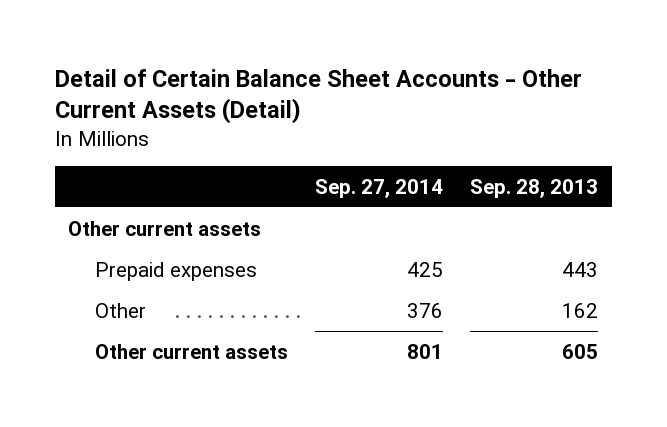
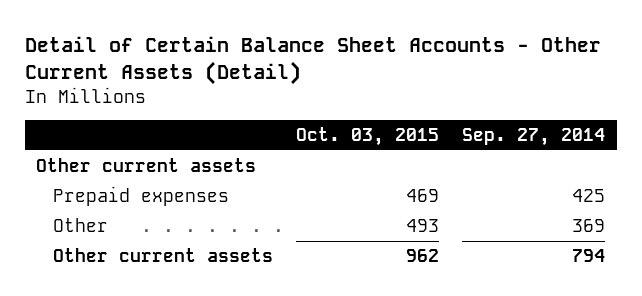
- | Sep. 27, 2014 | Sep. 28, 2013
+ | Oct. 03, 2015 | Sep. 27, 2014
- Other | 376 | 162
- Other current assets | 801 | 605
+ Other | 493 | 369
+ Other current assets | 962 | 794

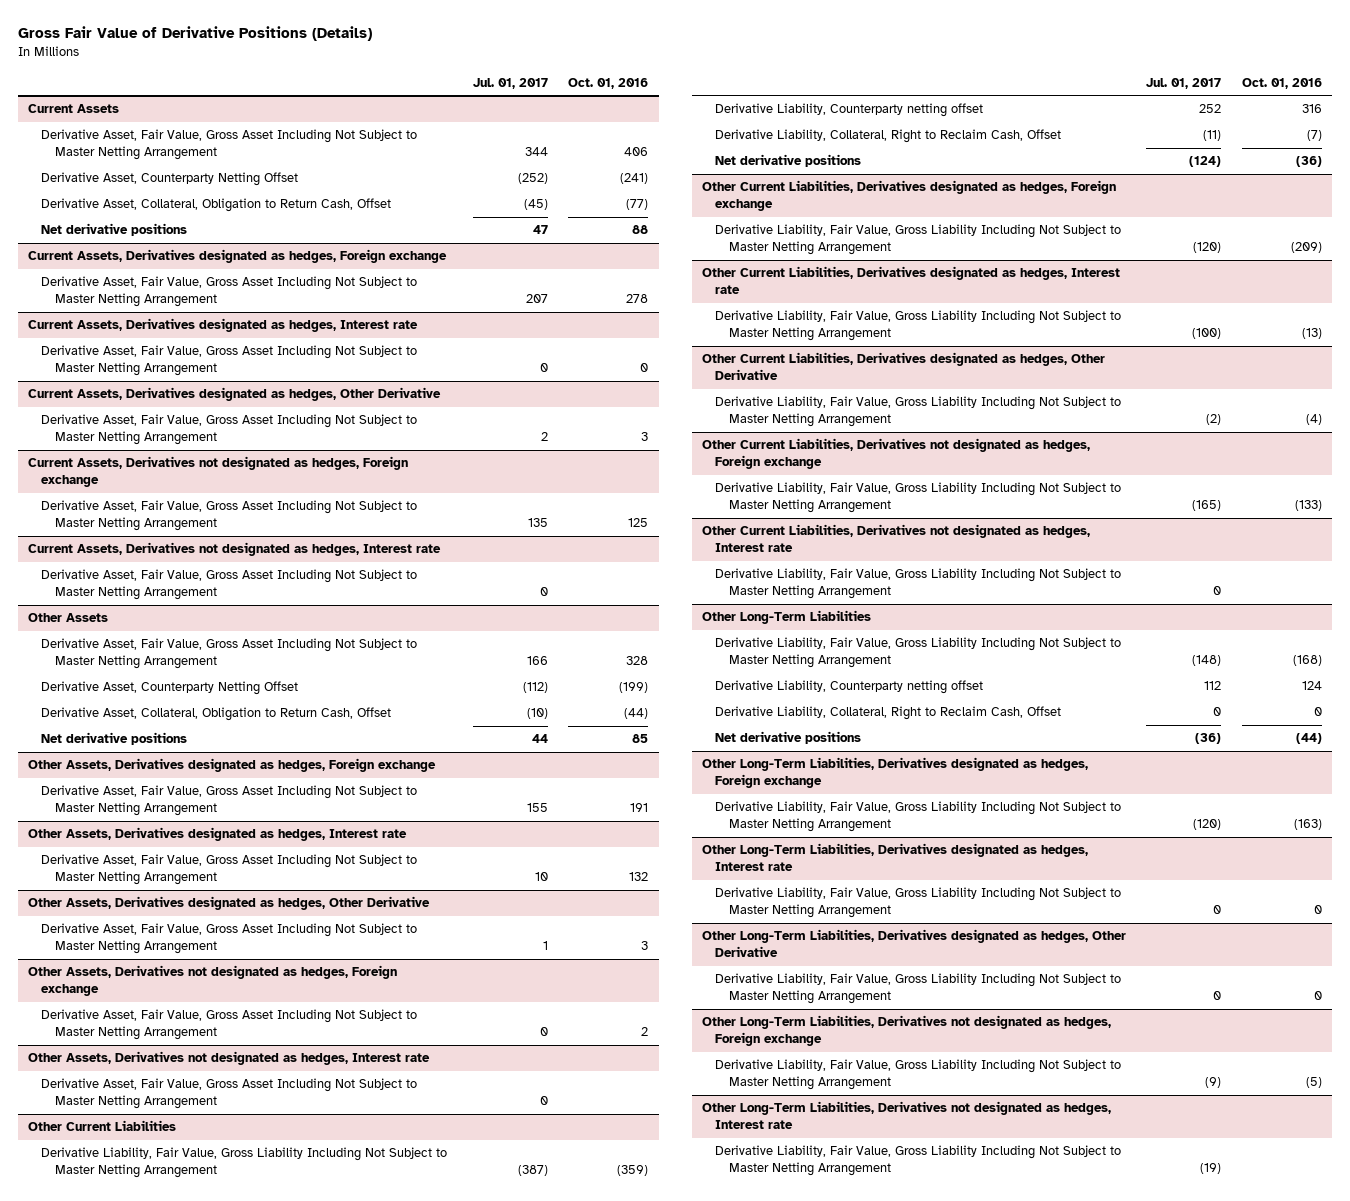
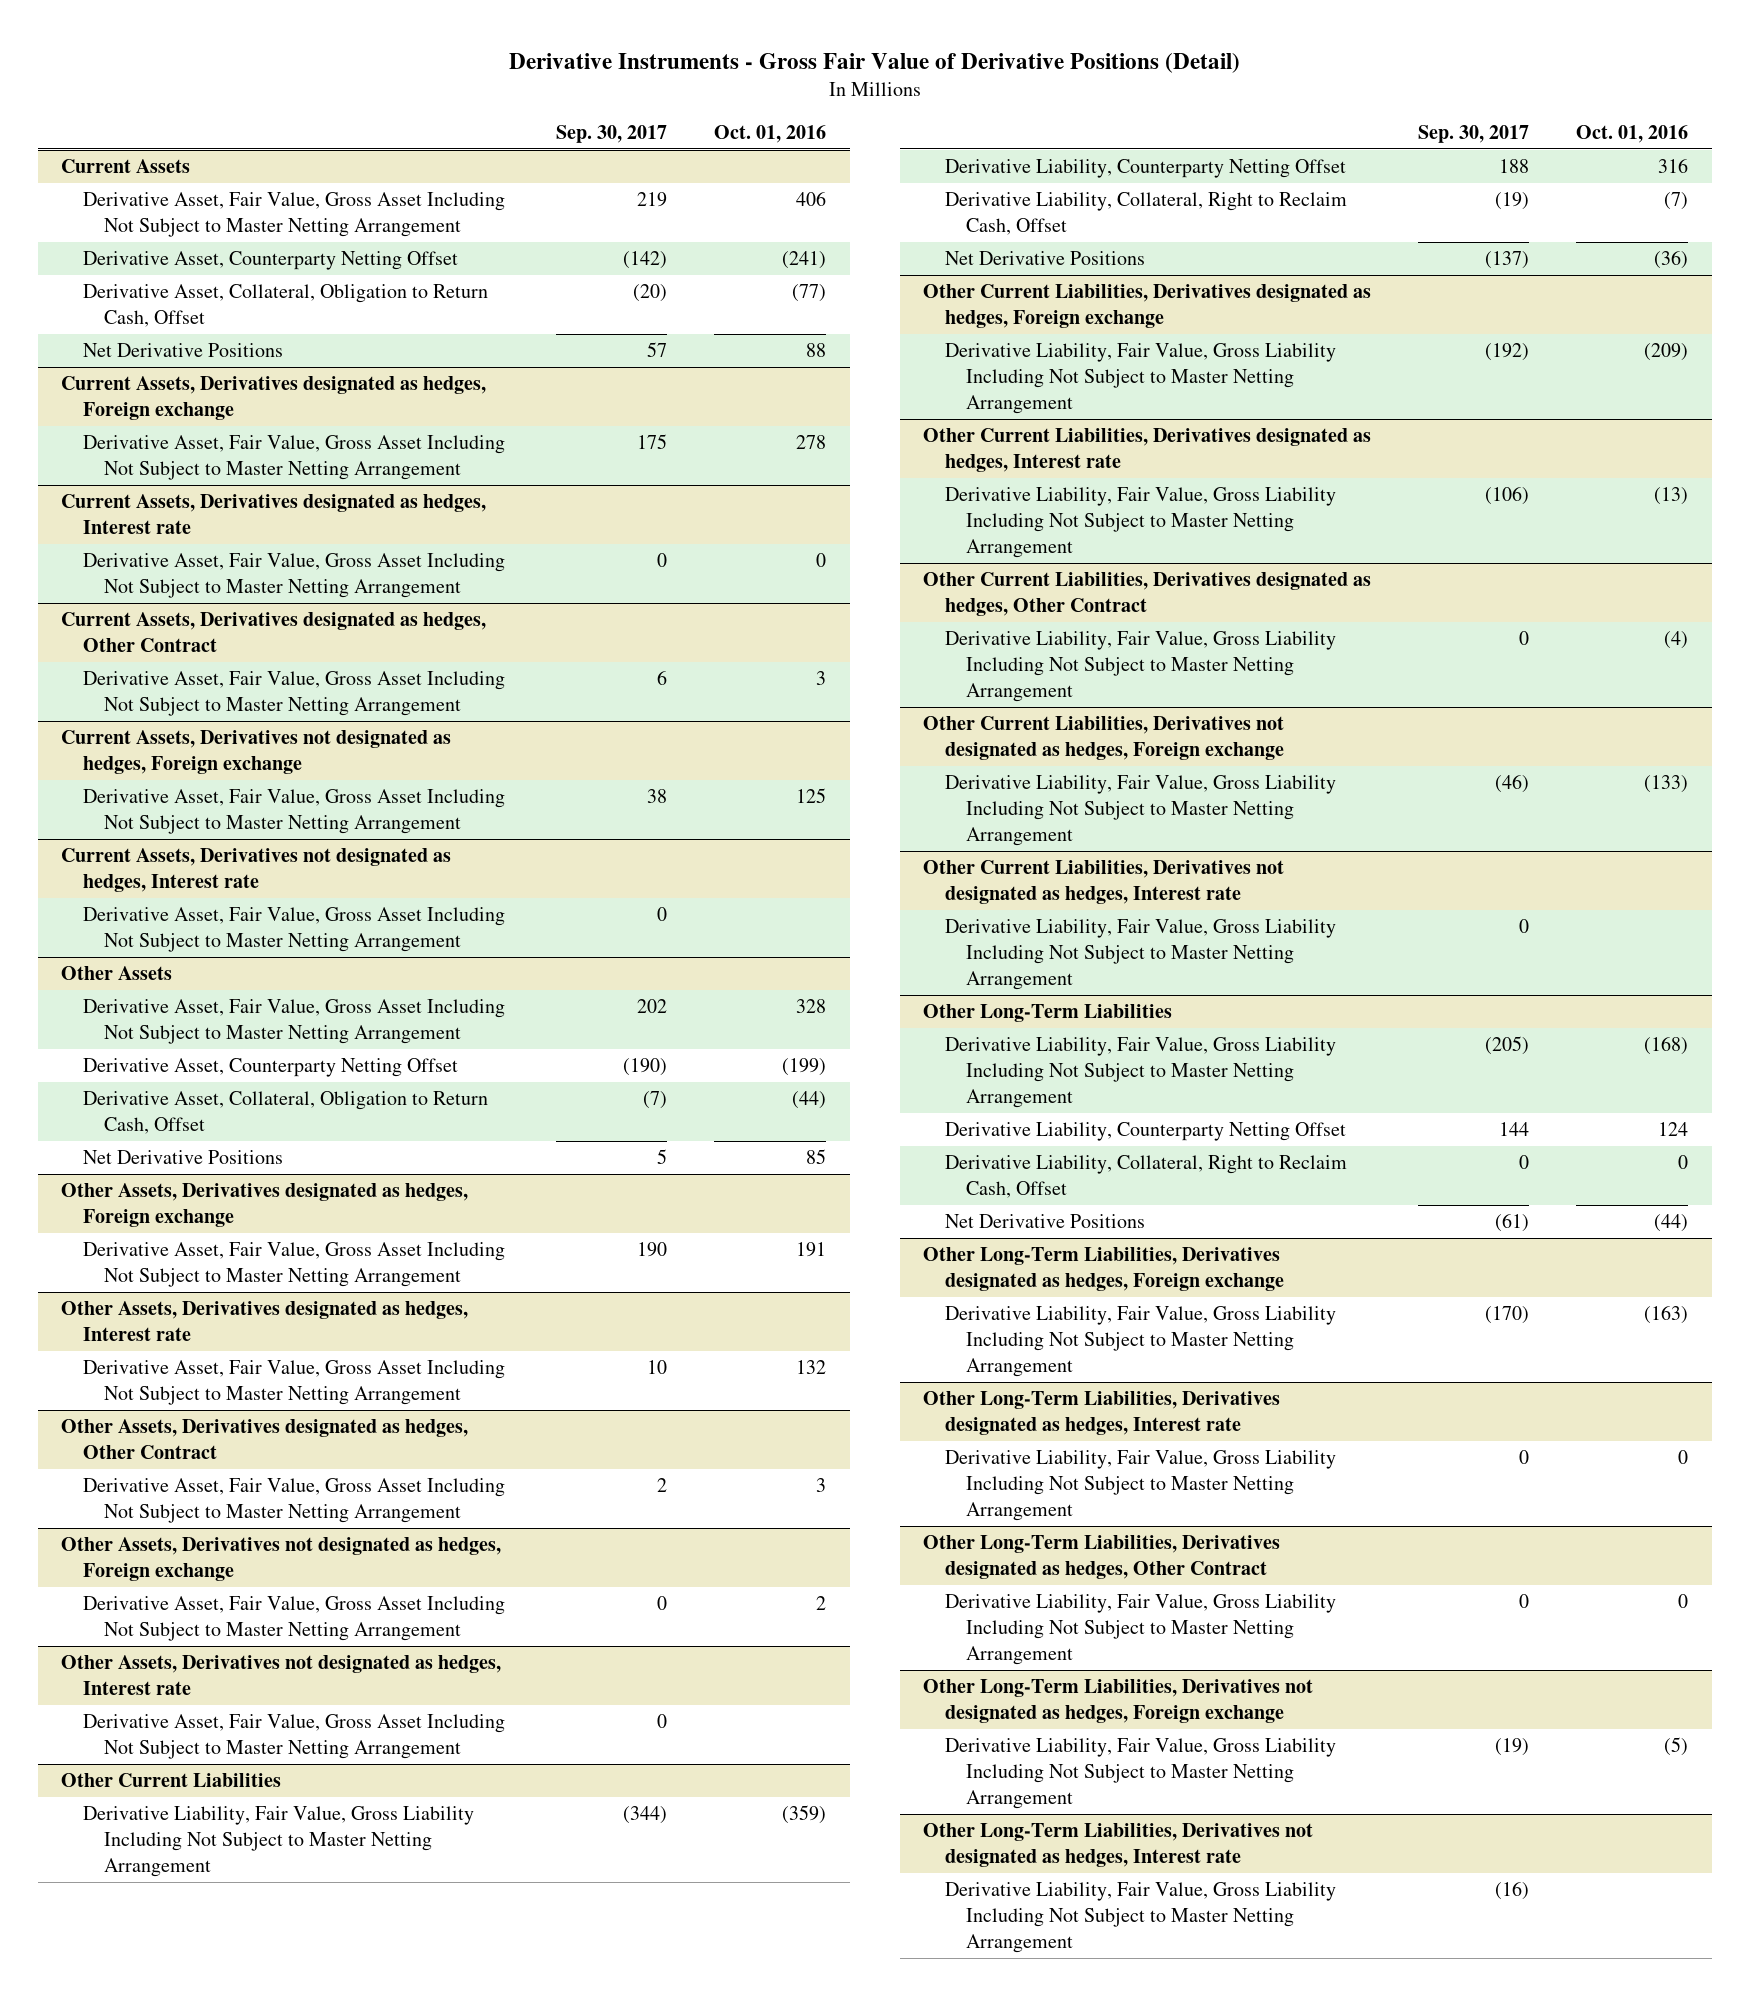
- Gross Fair Value of Derivative Positions (Details)
+ Derivative Instruments - Gross Fair Value of Derivative Positions (Detail)
- | Jul. 01, 2017 | Oct. 01, 2016
+ | Sep. 30, 2017 | Oct. 01, 2016
@ Current Assets
- Net derivative positions | 47 | 88
+ Net Derivative Positions | 57 | 88
- Current Assets, Derivatives designated as hedges, Other Derivative
+ Current Assets, Derivatives designated as hedges, Other Contract
@ Other Assets
- Net derivative positions | 44 | 85
+ Net Derivative Positions | 5 | 85
- Other Assets, Derivatives designated as hedges, Other Derivative
+ Other Assets, Derivatives designated as hedges, Other Contract
@ Other Current Liabilities
- Derivative Liability, Counterparty netting offset | 252 | 316
+ Derivative Liability, Counterparty Netting Offset | 188 | 316
- Net derivative positions | (124) | (36)
+ Net Derivative Positions | (137) | (36)
- Other Current Liabilities, Derivatives designated as hedges, Other Derivative
+ Other Current Liabilities, Derivatives designated as hedges, Other Contract
@ Other Long-Term Liabilities
- Derivative Liability, Counterparty netting offset | 112 | 124
+ Derivative Liability, Counterparty Netting Offset | 144 | 124
- Net derivative positions | (36) | (44)
+ Net Derivative Positions | (61) | (44)
- Other Long-Term Liabilities, Derivatives designated as hedges, Other Derivative
+ Other Long-Term Liabilities, Derivatives designated as hedges, Other Contract

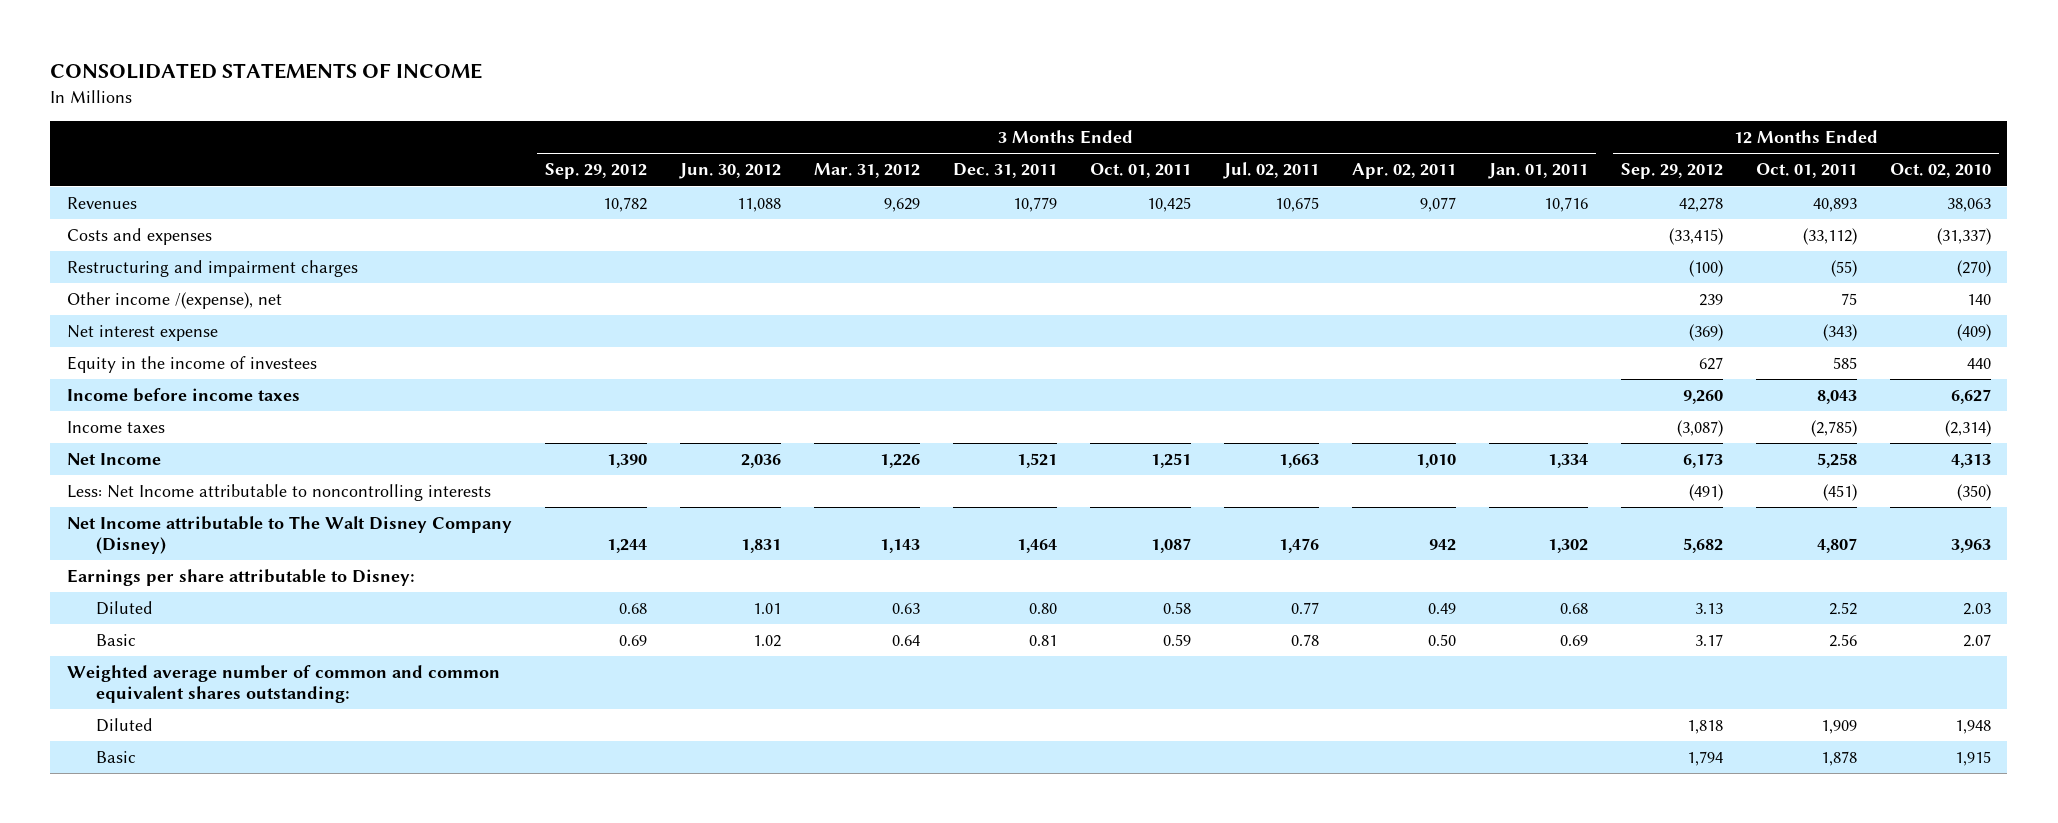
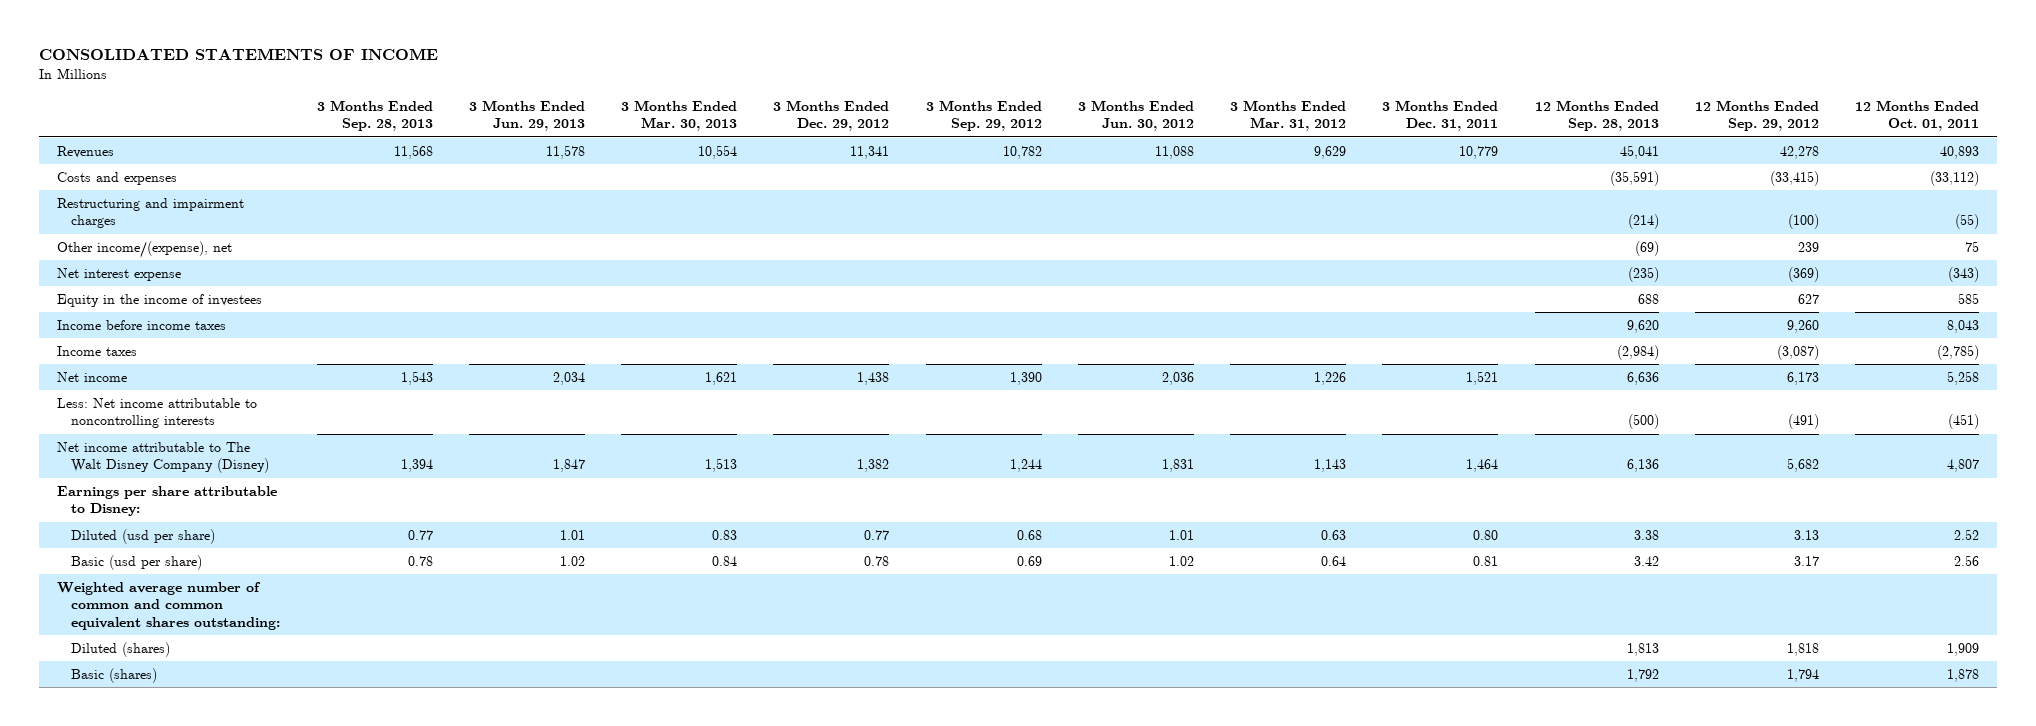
- | 3 Months Ended Sep. 29, 2012 | 3 Months Ended Jun. 30, 2012 | 3 Months Ended Mar. 31, 2012 | 3 Months Ended Dec. 31, 2011 | 3 Months Ended Oct. 01, 2011 | 3 Months Ended Jul. 02, 2011 | 3 Months Ended Apr. 02, 2011 | 3 Months Ended Jan. 01, 2011 | 12 Months Ended Sep. 29, 2012 | 12 Months Ended Oct. 01, 2011 | 12 Months Ended Oct. 02, 2010
+ | 3 Months Ended Sep. 28, 2013 | 3 Months Ended Jun. 29, 2013 | 3 Months Ended Mar. 30, 2013 | 3 Months Ended Dec. 29, 2012 | 3 Months Ended Sep. 29, 2012 | 3 Months Ended Jun. 30, 2012 | 3 Months Ended Mar. 31, 2012 | 3 Months Ended Dec. 31, 2011 | 12 Months Ended Sep. 28, 2013 | 12 Months Ended Sep. 29, 2012 | 12 Months Ended Oct. 01, 2011
- Other income /(expense), net | | | | | | | | | 239 | 75 | 140
+ Other income/(expense), net | | | | | | | | | (69) | 239 | 75
- Net Income | 1,390 | 2,036 | 1,226 | 1,521 | 1,251 | 1,663 | 1,010 | 1,334 | 6,173 | 5,258 | 4,313
- Less: Net Income attributable to noncontrolling interests | | | | | | | | | (491) | (451) | (350)
- Net Income attributable to The Walt Disney Company (Disney) | 1,244 | 1,831 | 1,143 | 1,464 | 1,087 | 1,476 | 942 | 1,302 | 5,682 | 4,807 | 3,963
+ Net income | 1,543 | 2,034 | 1,621 | 1,438 | 1,390 | 2,036 | 1,226 | 1,521 | 6,636 | 6,173 | 5,258
+ Less: Net income attributable to noncontrolling interests | | | | | | | | | (500) | (491) | (451)
+ Net income attributable to The Walt Disney Company (Disney) | 1,394 | 1,847 | 1,513 | 1,382 | 1,244 | 1,831 | 1,143 | 1,464 | 6,136 | 5,682 | 4,807
- Diluted | 0.68 | 1.01 | 0.63 | 0.80 | 0.58 | 0.77 | 0.49 | 0.68 | 3.13 | 2.52 | 2.03
- Basic | 0.69 | 1.02 | 0.64 | 0.81 | 0.59 | 0.78 | 0.50 | 0.69 | 3.17 | 2.56 | 2.07
+ Diluted (usd per share) | 0.77 | 1.01 | 0.83 | 0.77 | 0.68 | 1.01 | 0.63 | 0.80 | 3.38 | 3.13 | 2.52
+ Basic (usd per share) | 0.78 | 1.02 | 0.84 | 0.78 | 0.69 | 1.02 | 0.64 | 0.81 | 3.42 | 3.17 | 2.56
- Diluted | | | | | | | | | 1,818 | 1,909 | 1,948
- Basic | | | | | | | | | 1,794 | 1,878 | 1,915
+ Diluted (shares) | | | | | | | | | 1,813 | 1,818 | 1,909
+ Basic (shares) | | | | | | | | | 1,792 | 1,794 | 1,878

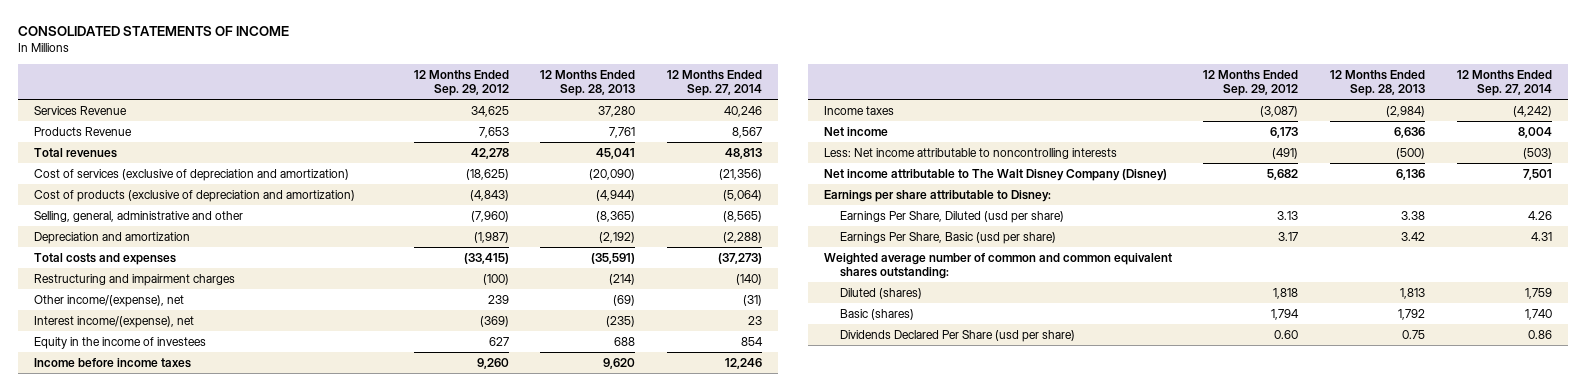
- | 3 Months Ended Sep. 28, 2013 | 3 Months Ended Jun. 29, 2013 | 3 Months Ended Mar. 30, 2013 | 3 Months Ended Dec. 29, 2012 | 3 Months Ended Sep. 29, 2012 | 3 Months Ended Jun. 30, 2012 | 3 Months Ended Mar. 31, 2012 | 3 Months Ended Dec. 31, 2011 | 12 Months Ended Sep. 28, 2013 | 12 Months Ended Sep. 29, 2012 | 12 Months Ended Oct. 01, 2011
+ | 12 Months Ended Sep. 29, 2012 | 12 Months Ended Sep. 28, 2013 | 12 Months Ended Sep. 27, 2014
- Revenues | 11,568 | 11,578 | 10,554 | 11,341 | 10,782 | 11,088 | 9,629 | 10,779 | 45,041 | 42,278 | 40,893
- Costs and expenses | | | | | | | | | (35,591) | (33,415) | (33,112)
+ Services Revenue | 34,625 | 37,280 | 40,246
+ Products Revenue | 7,653 | 7,761 | 8,567
+ Total revenues | 42,278 | 45,041 | 48,813
+ Cost of services (exclusive of depreciation and amortization) | (18,625) | (20,090) | (21,356)
+ Cost of products (exclusive of depreciation and amortization) | (4,843) | (4,944) | (5,064)
+ Selling, general, administrative and other | (7,960) | (8,365) | (8,565)
+ Depreciation and amortization | (1,987) | (2,192) | (2,288)
+ Total costs and expenses | (33,415) | (35,591) | (37,273)
- Net interest expense | | | | | | | | | (235) | (369) | (343)
+ Interest income/(expense), net | (369) | (235) | 23
- Diluted (usd per share) | 0.77 | 1.01 | 0.83 | 0.77 | 0.68 | 1.01 | 0.63 | 0.80 | 3.38 | 3.13 | 2.52
- Basic (usd per share) | 0.78 | 1.02 | 0.84 | 0.78 | 0.69 | 1.02 | 0.64 | 0.81 | 3.42 | 3.17 | 2.56
+ Earnings Per Share, Diluted (usd per share) | 3.13 | 3.38 | 4.26
+ Earnings Per Share, Basic (usd per share) | 3.17 | 3.42 | 4.31
+ Dividends Declared Per Share (usd per share) | 0.60 | 0.75 | 0.86

